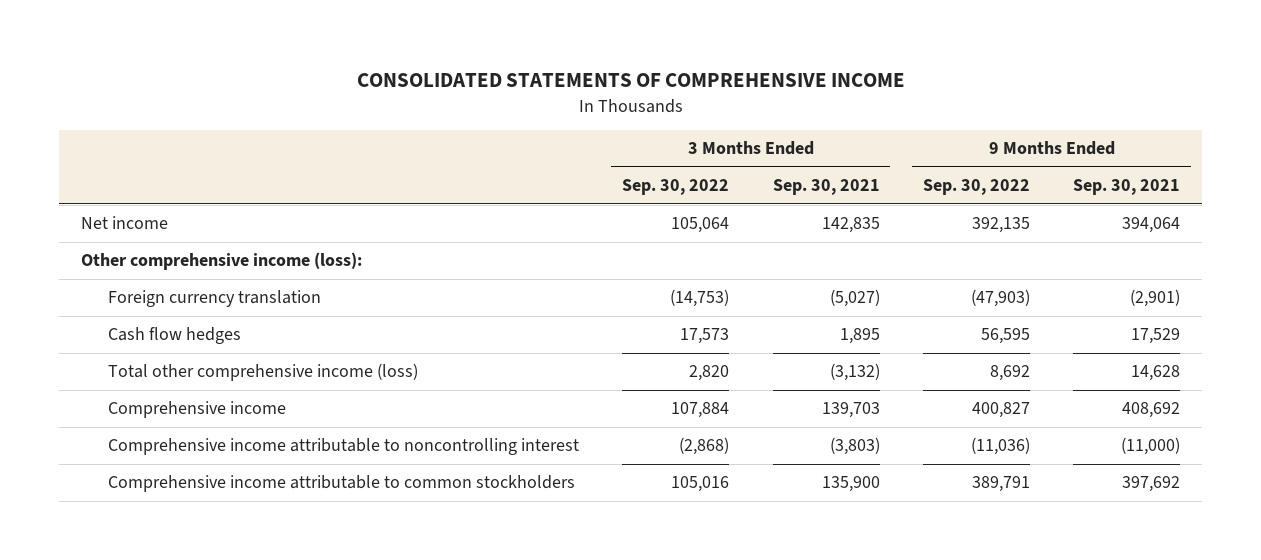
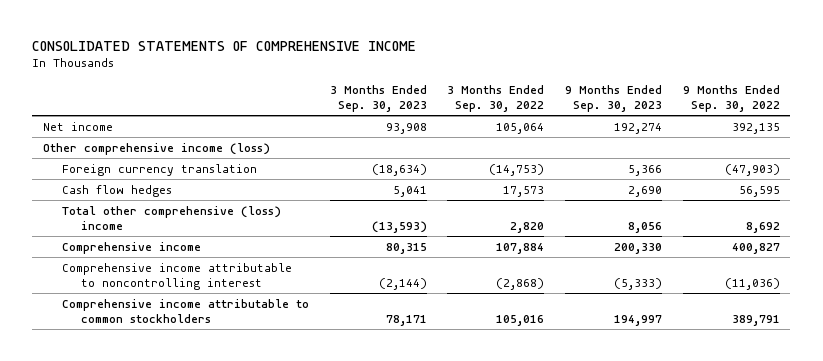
- | 3 Months Ended Sep. 30, 2022 | 3 Months Ended Sep. 30, 2021 | 9 Months Ended Sep. 30, 2022 | 9 Months Ended Sep. 30, 2021
+ | 3 Months Ended Sep. 30, 2023 | 3 Months Ended Sep. 30, 2022 | 9 Months Ended Sep. 30, 2023 | 9 Months Ended Sep. 30, 2022
- Other comprehensive income (loss):
+ Other comprehensive income (loss)
- Total other comprehensive income (loss) | 2,820 | (3,132) | 8,692 | 14,628
+ Total other comprehensive (loss) income | (13,593) | 2,820 | 8,056 | 8,692

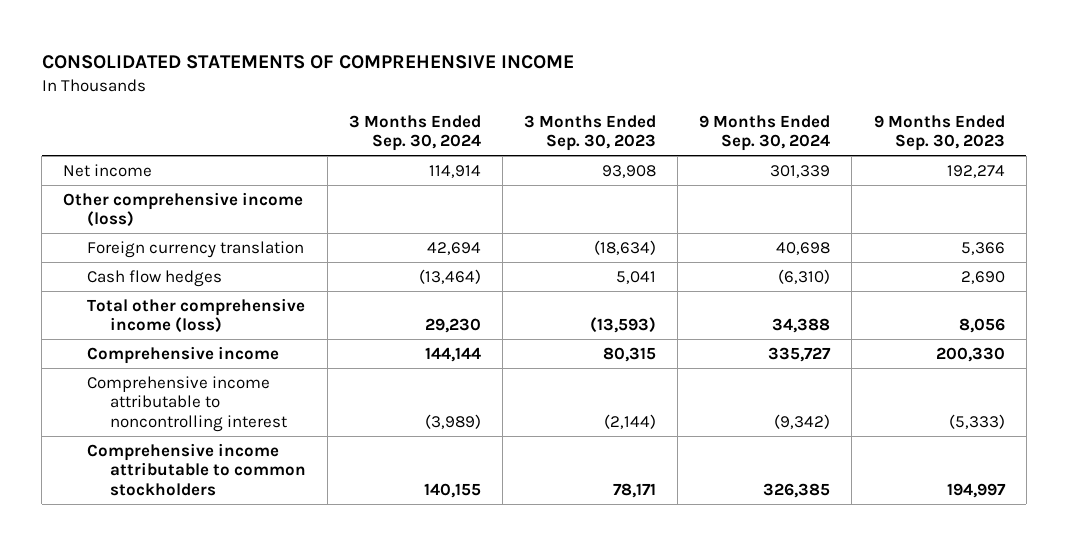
- | 3 Months Ended Sep. 30, 2023 | 3 Months Ended Sep. 30, 2022 | 9 Months Ended Sep. 30, 2023 | 9 Months Ended Sep. 30, 2022
+ | 3 Months Ended Sep. 30, 2024 | 3 Months Ended Sep. 30, 2023 | 9 Months Ended Sep. 30, 2024 | 9 Months Ended Sep. 30, 2023
- Total other comprehensive (loss) income | (13,593) | 2,820 | 8,056 | 8,692
+ Total other comprehensive income (loss) | 29,230 | (13,593) | 34,388 | 8,056

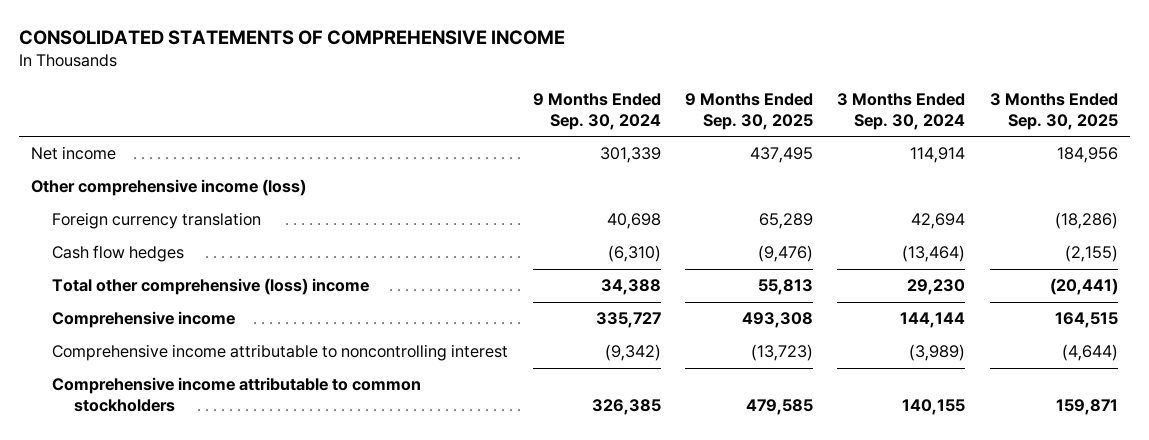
- | 3 Months Ended Sep. 30, 2024 | 3 Months Ended Sep. 30, 2023 | 9 Months Ended Sep. 30, 2024 | 9 Months Ended Sep. 30, 2023
+ | 9 Months Ended Sep. 30, 2024 | 9 Months Ended Sep. 30, 2025 | 3 Months Ended Sep. 30, 2024 | 3 Months Ended Sep. 30, 2025
- Total other comprehensive income (loss) | 29,230 | (13,593) | 34,388 | 8,056
+ Total other comprehensive (loss) income | 34,388 | 55,813 | 29,230 | (20,441)

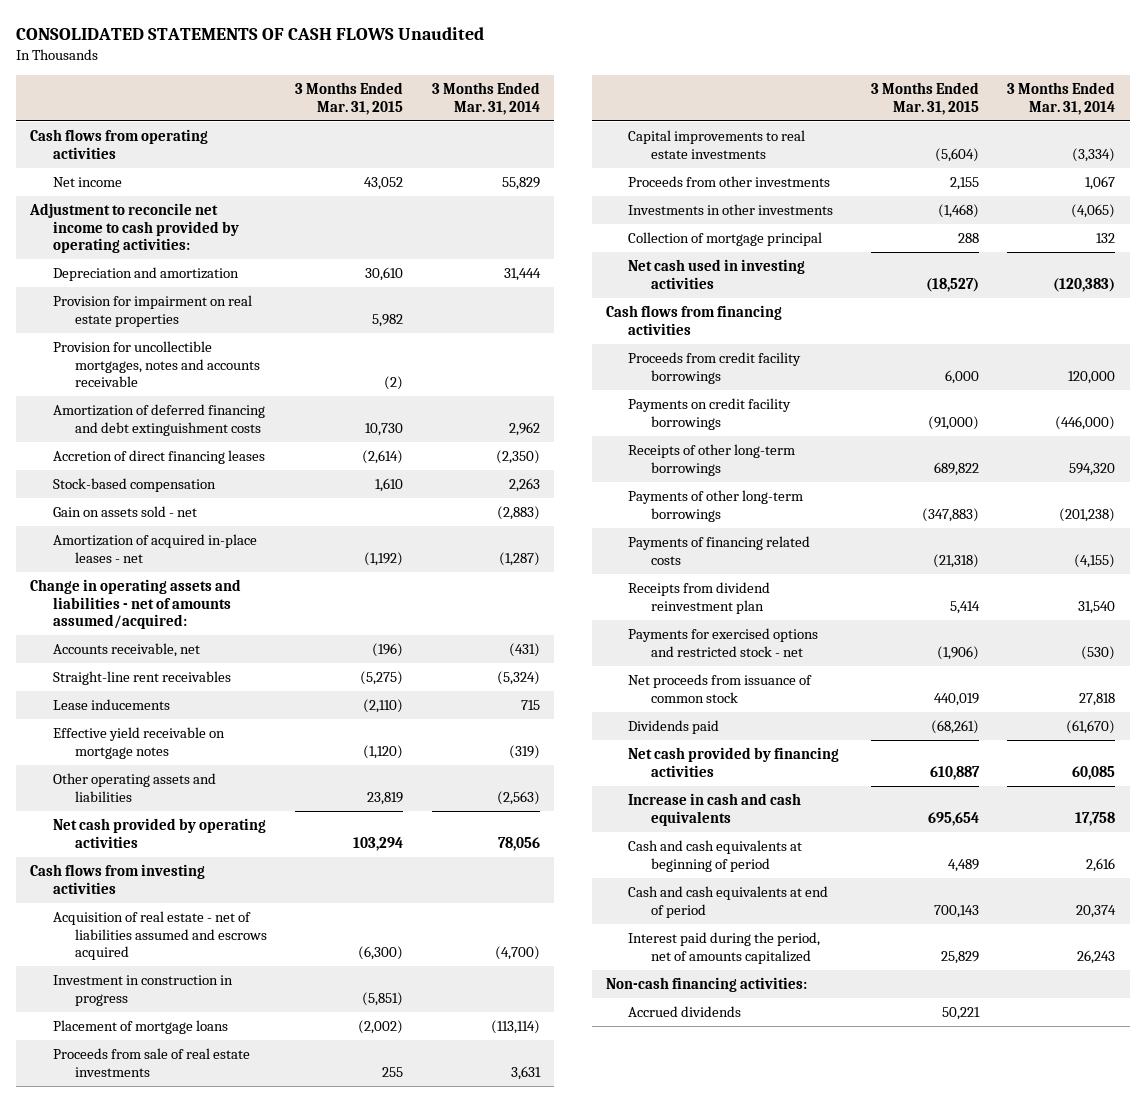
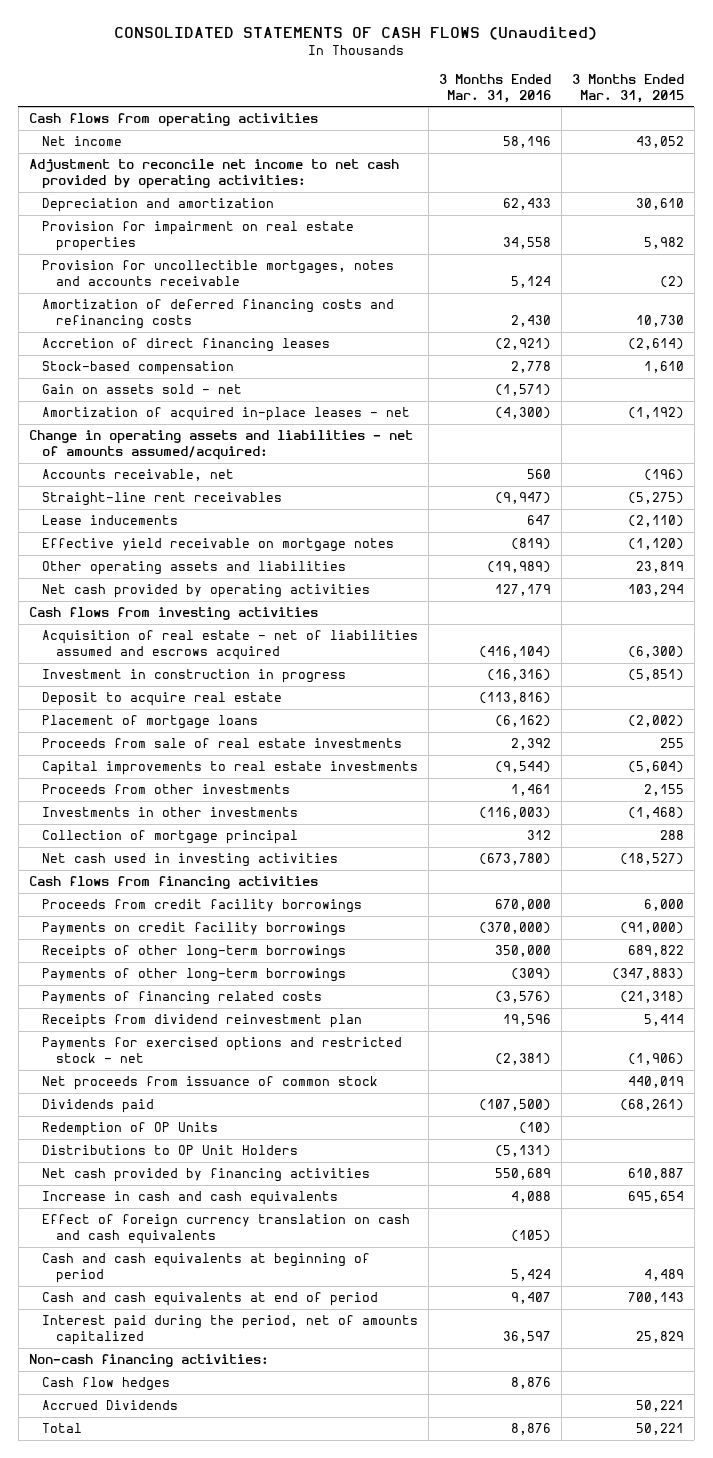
- CONSOLIDATED STATEMENTS OF CASH FLOWS Unaudited
+ CONSOLIDATED STATEMENTS OF CASH FLOWS (Unaudited)
- | 3 Months Ended Mar. 31, 2015 | 3 Months Ended Mar. 31, 2014
+ | 3 Months Ended Mar. 31, 2016 | 3 Months Ended Mar. 31, 2015
- Adjustment to reconcile net income to cash provided by operating activities:
+ Adjustment to reconcile net income to net cash provided by operating activities:
- Amortization of deferred financing and debt extinguishment costs | 10,730 | 2,962
+ Amortization of deferred financing costs and refinancing costs | 2,430 | 10,730
+ Deposit to acquire real estate | (113,816) |
+ Redemption of OP Units | (10) |
+ Distributions to OP Unit Holders | (5,131) |
+ Effect of foreign currency translation on cash and cash equivalents | (105) |
- Accrued dividends | 50,221 |
+ Cash flow hedges | 8,876 |
+ Accrued Dividends | | 50,221
+ Total | 8,876 | 50,221

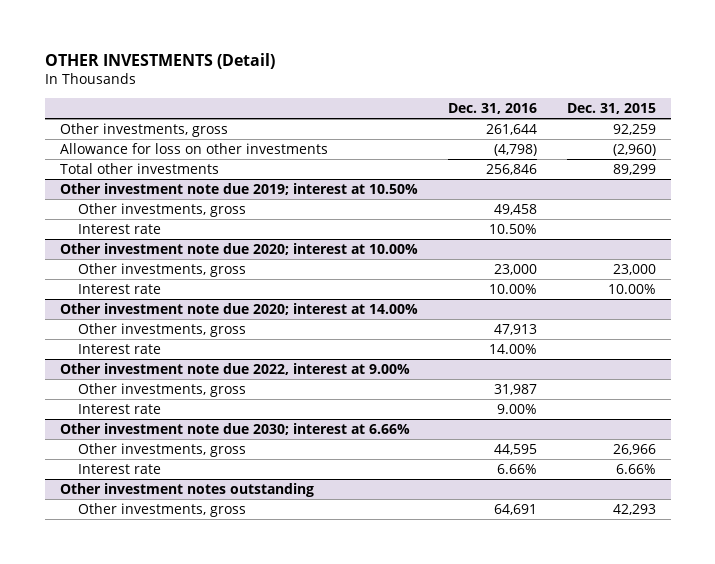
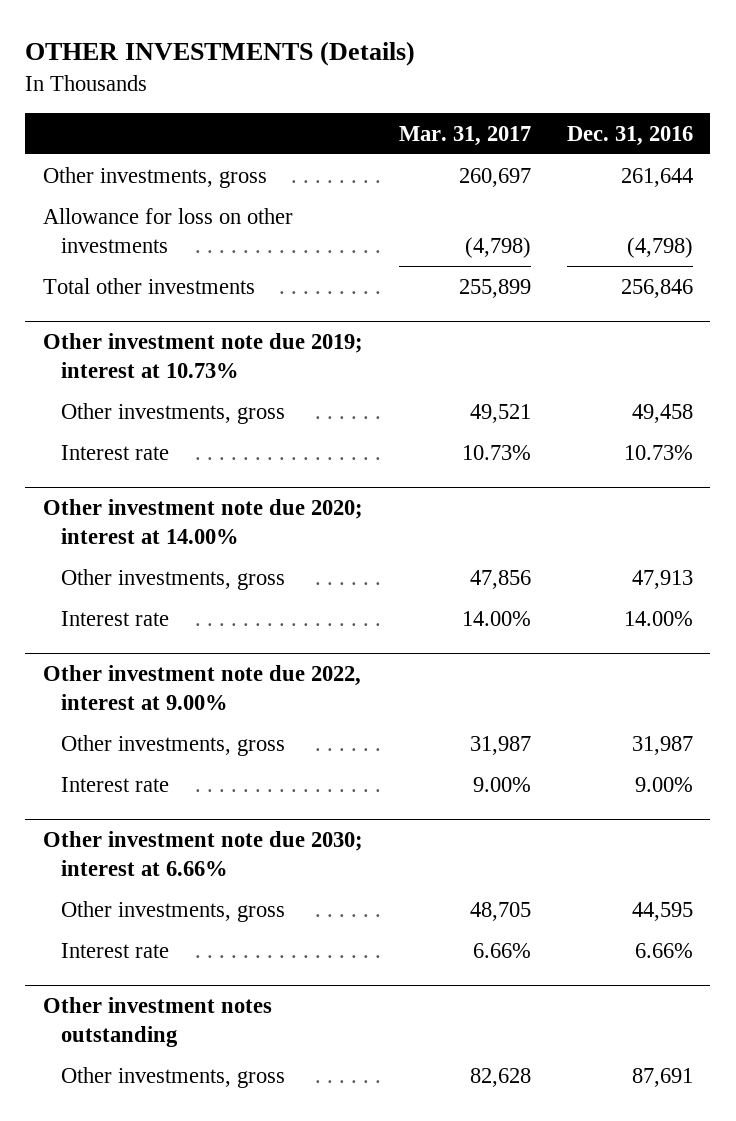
- OTHER INVESTMENTS (Detail)
+ OTHER INVESTMENTS (Details)
- | Dec. 31, 2016 | Dec. 31, 2015
+ | Mar. 31, 2017 | Dec. 31, 2016
- Other investment note due 2019; interest at 10.50%
+ Other investment note due 2019; interest at 10.73%
- Interest rate | 10.50% |
- Other investment note due 2020; interest at 10.00%
- Other investments, gross | 23,000 | 23,000
- Interest rate | 10.00% | 10.00%
+ Interest rate | 10.73% | 10.73%
@ Other investment notes outstanding
- Other investments, gross | 64,691 | 42,293
+ Other investments, gross | 82,628 | 87,691

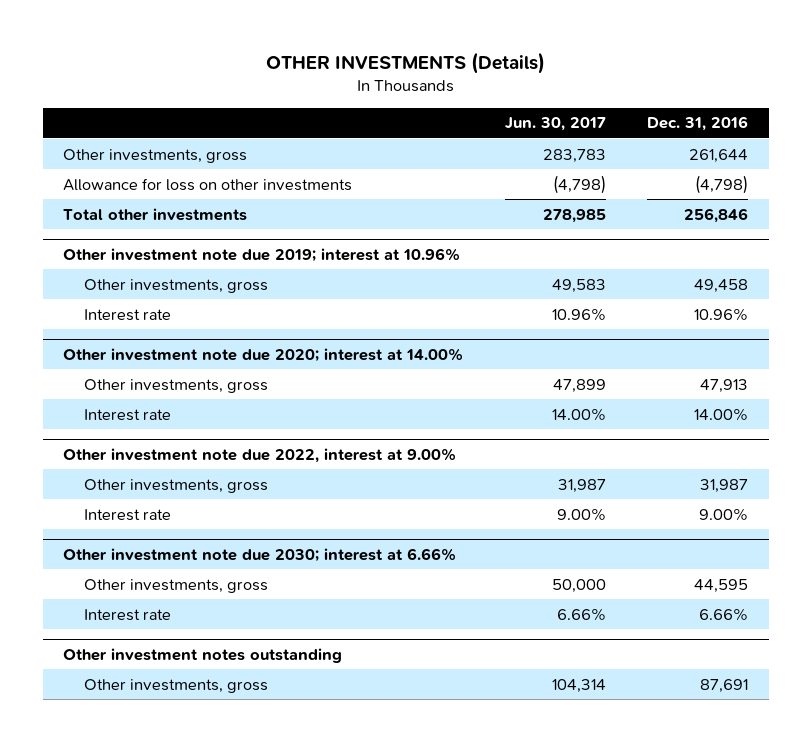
- | Mar. 31, 2017 | Dec. 31, 2016
+ | Jun. 30, 2017 | Dec. 31, 2016
- Other investment note due 2019; interest at 10.73%
+ Other investment note due 2019; interest at 10.96%
- Interest rate | 10.73% | 10.73%
+ Interest rate | 10.96% | 10.96%

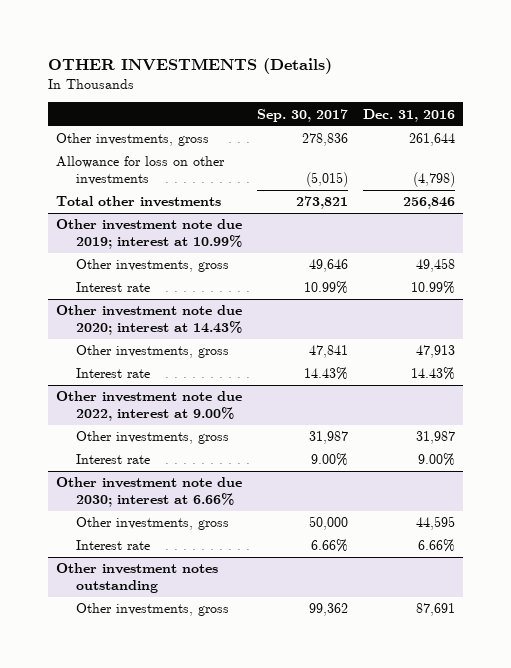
- | Jun. 30, 2017 | Dec. 31, 2016
+ | Sep. 30, 2017 | Dec. 31, 2016
- Other investment note due 2019; interest at 10.96%
+ Other investment note due 2019; interest at 10.99%
- Interest rate | 10.96% | 10.96%
- Other investment note due 2020; interest at 14.00%
+ Interest rate | 10.99% | 10.99%
+ Other investment note due 2020; interest at 14.43%
- Interest rate | 14.00% | 14.00%
+ Interest rate | 14.43% | 14.43%

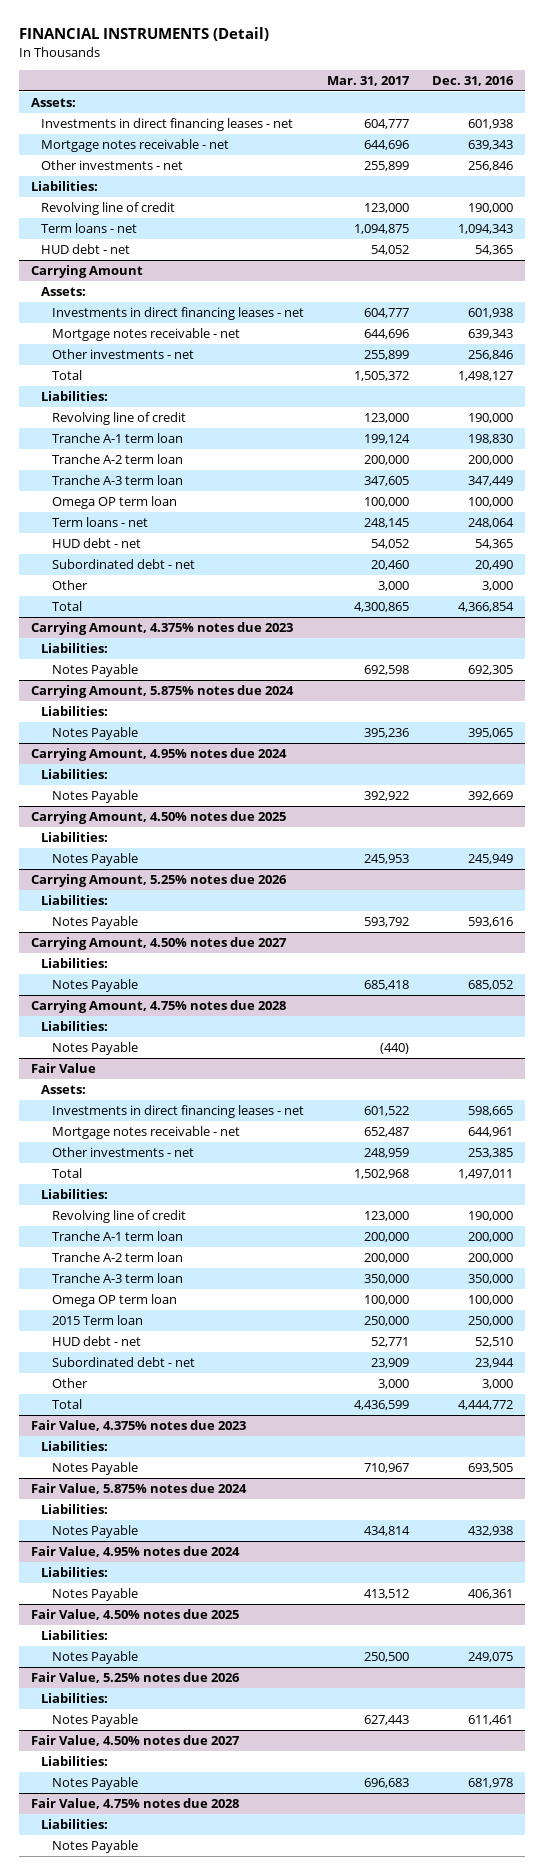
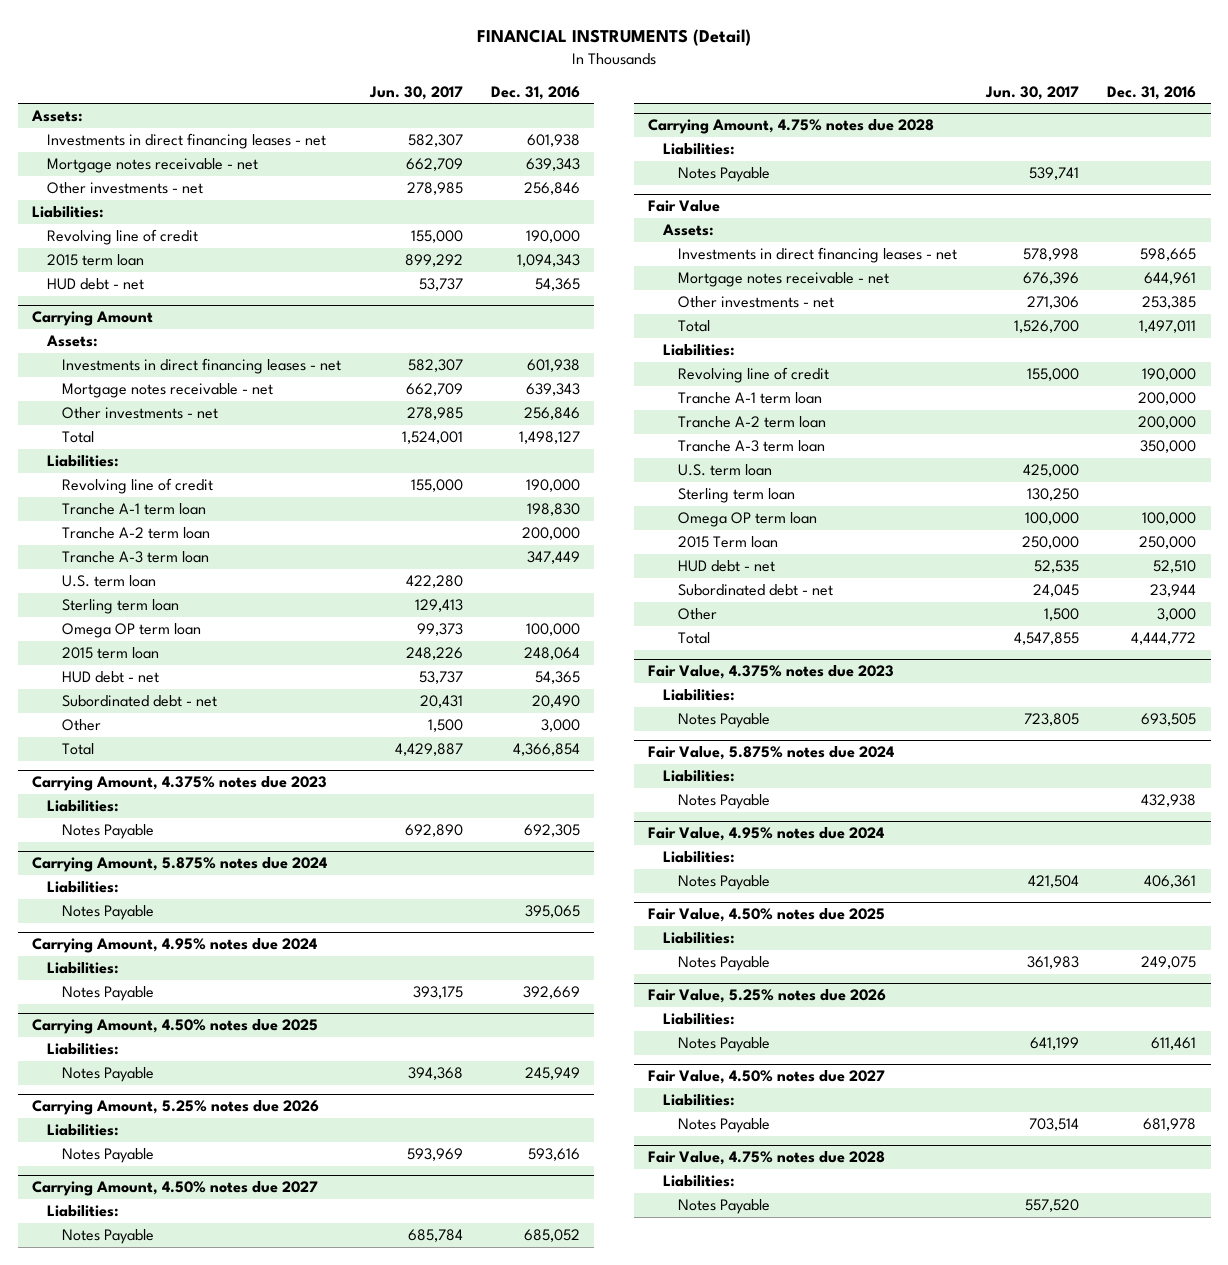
- | Mar. 31, 2017 | Dec. 31, 2016
+ | Jun. 30, 2017 | Dec. 31, 2016
- Term loans - net | 1,094,875 | 1,094,343
+ 2015 term loan | 899,292 | 1,094,343
@ Carrying Amount
+ U.S. term loan | 422,280 |
+ Sterling term loan | 129,413 |
- Term loans - net | 248,145 | 248,064
+ 2015 term loan | 248,226 | 248,064
@ Fair Value
+ U.S. term loan | 425,000 |
+ Sterling term loan | 130,250 |

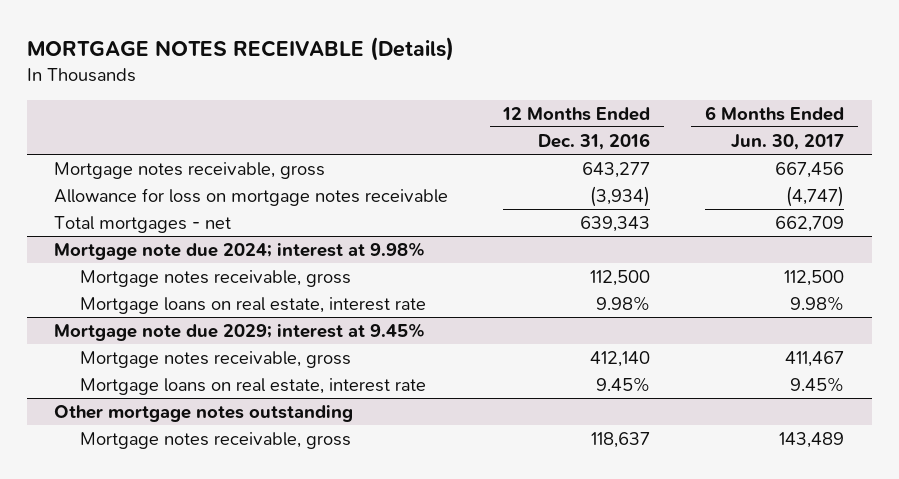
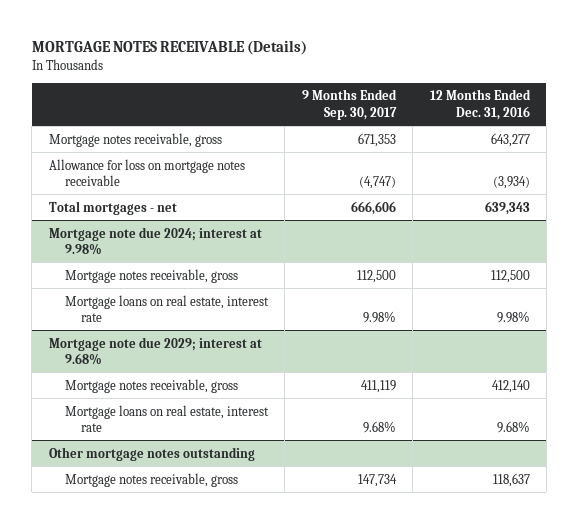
- | 12 Months Ended Dec. 31, 2016 | 6 Months Ended Jun. 30, 2017
+ | 9 Months Ended Sep. 30, 2017 | 12 Months Ended Dec. 31, 2016
- Mortgage note due 2029; interest at 9.45%
+ Mortgage note due 2029; interest at 9.68%
- Mortgage loans on real estate, interest rate | 9.45% | 9.45%
+ Mortgage loans on real estate, interest rate | 9.68% | 9.68%

